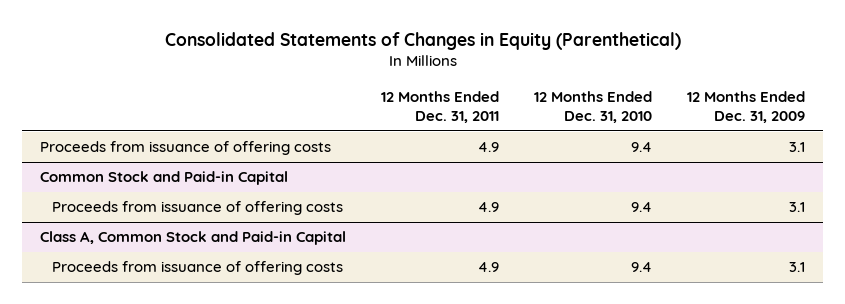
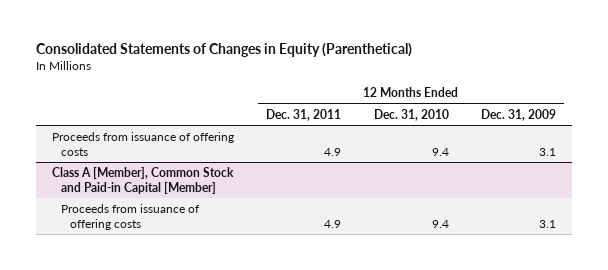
- Common Stock and Paid-in Capital
- Proceeds from issuance of offering costs | 4.9 | 9.4 | 3.1
- Class A, Common Stock and Paid-in Capital
+ Class A [Member], Common Stock and Paid-in Capital [Member]

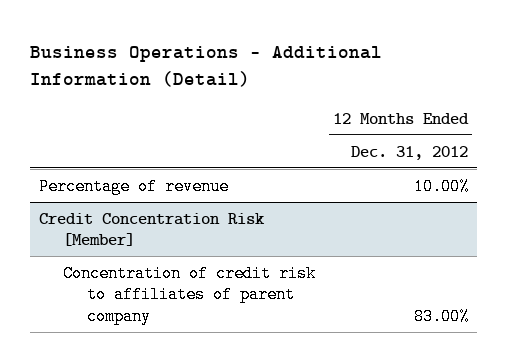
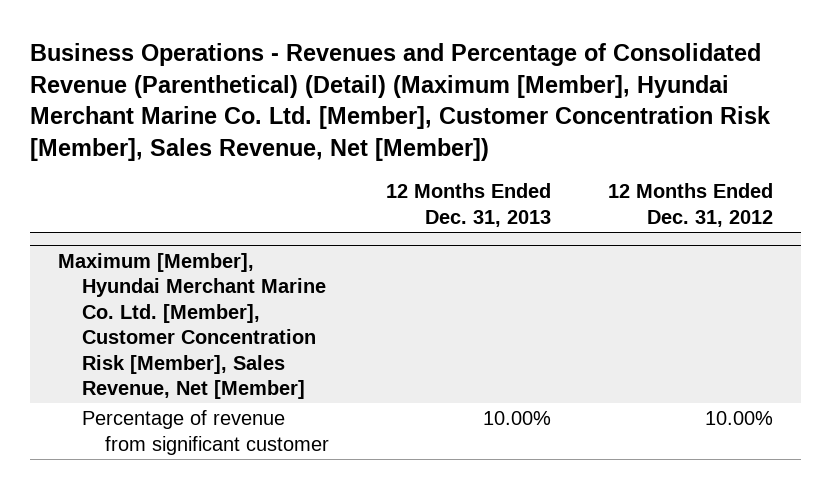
- Business Operations - Additional Information (Detail)
+ Business Operations - Revenues and Percentage of Consolidated Revenue (Parenthetical) (Detail) (Maximum [Member], Hyundai Merchant Marine Co. Ltd. [Member], Customer Concentration Risk [Member], Sales Revenue, Net [Member])
- | 12 Months Ended Dec. 31, 2012
+ | 12 Months Ended Dec. 31, 2013 | 12 Months Ended Dec. 31, 2012
- Percentage of revenue | 10.00%
- Credit Concentration Risk [Member]
- Concentration of credit risk to affiliates of parent company | 83.00%
+ Maximum [Member], Hyundai Merchant Marine Co. Ltd. [Member], Customer Concentration Risk [Member], Sales Revenue, Net [Member]
+ Percentage of revenue from significant customer | 10.00% | 10.00%

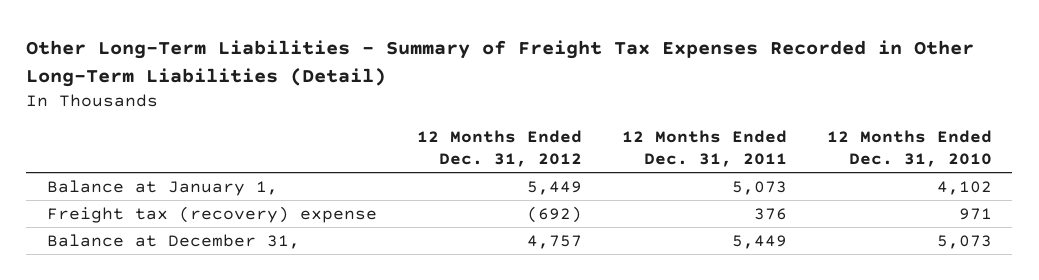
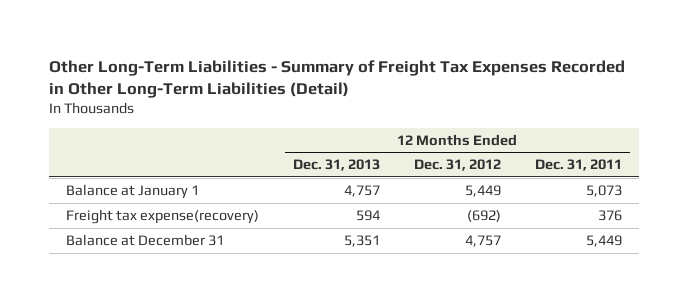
- | 12 Months Ended Dec. 31, 2012 | 12 Months Ended Dec. 31, 2011 | 12 Months Ended Dec. 31, 2010
+ | 12 Months Ended Dec. 31, 2013 | 12 Months Ended Dec. 31, 2012 | 12 Months Ended Dec. 31, 2011
- Balance at January 1, | 5,449 | 5,073 | 4,102
- Freight tax (recovery) expense | (692) | 376 | 971
- Balance at December 31, | 4,757 | 5,449 | 5,073
+ Balance at January 1 | 4,757 | 5,449 | 5,073
+ Freight tax expense(recovery) | 594 | (692) | 376
+ Balance at December 31 | 5,351 | 4,757 | 5,449

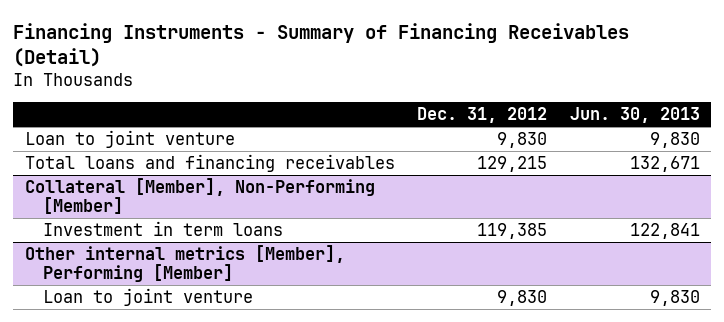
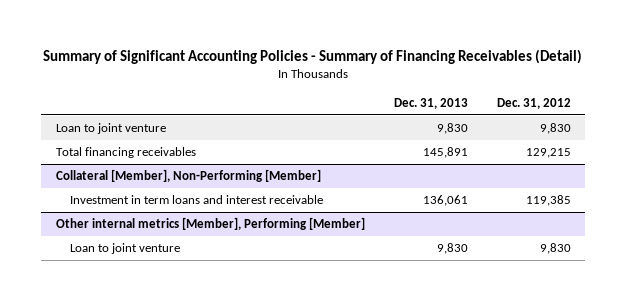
- Financing Instruments - Summary of Financing Receivables (Detail)
+ Summary of Significant Accounting Policies - Summary of Financing Receivables (Detail)
- | Dec. 31, 2012 | Jun. 30, 2013
+ | Dec. 31, 2013 | Dec. 31, 2012
- Total loans and financing receivables | 129,215 | 132,671
+ Total financing receivables | 145,891 | 129,215
@ Collateral [Member], Non-Performing [Member]
- Investment in term loans | 119,385 | 122,841
+ Investment in term loans and interest receivable | 136,061 | 119,385

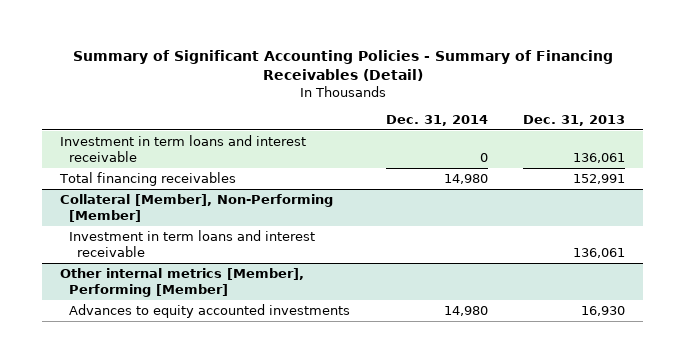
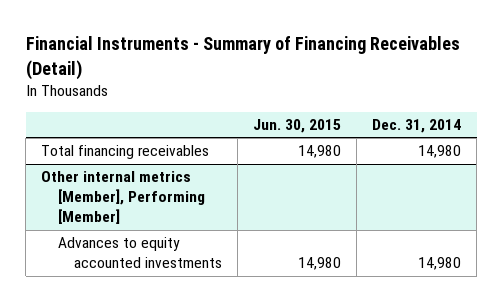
- Summary of Significant Accounting Policies - Summary of Financing Receivables (Detail)
+ Financial Instruments - Summary of Financing Receivables (Detail)
- | Dec. 31, 2014 | Dec. 31, 2013
+ | Jun. 30, 2015 | Dec. 31, 2014
- Investment in term loans and interest receivable | 0 | 136,061
- Collateral [Member], Non-Performing [Member]
- Investment in term loans and interest receivable | | 136,061

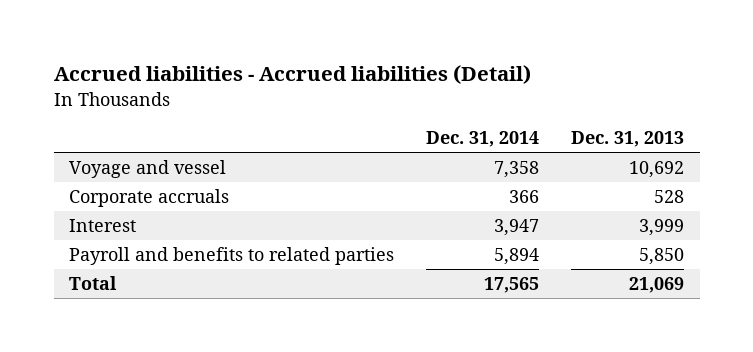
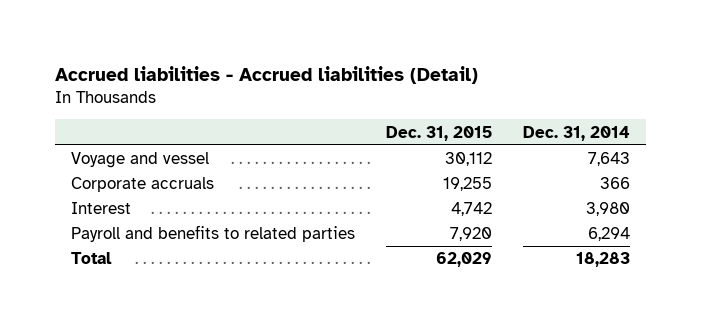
- | Dec. 31, 2014 | Dec. 31, 2013
+ | Dec. 31, 2015 | Dec. 31, 2014
- Voyage and vessel | 7,358 | 10,692
+ Voyage and vessel | 30,112 | 7,643
- Interest | 3,947 | 3,999
- Payroll and benefits to related parties | 5,894 | 5,850
- Total | 17,565 | 21,069
+ Interest | 4,742 | 3,980
+ Payroll and benefits to related parties | 7,920 | 6,294
+ Total | 62,029 | 18,283

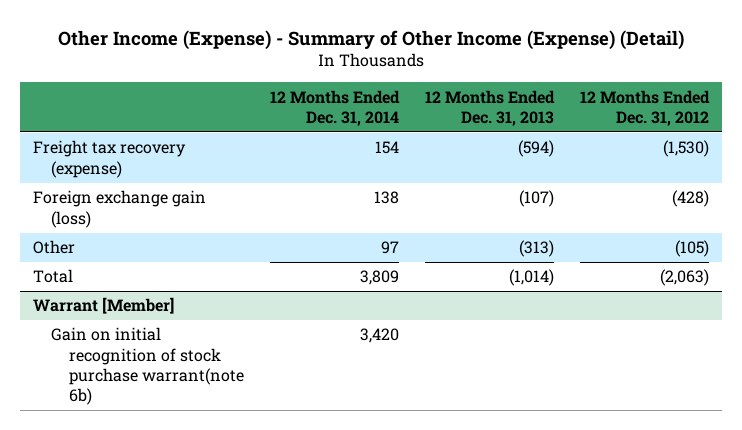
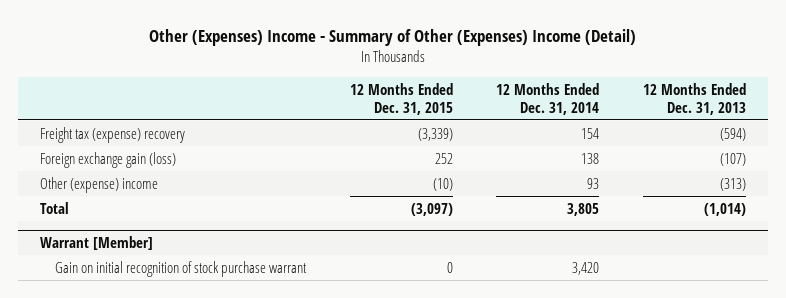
- Other Income (Expense) - Summary of Other Income (Expense) (Detail)
+ Other (Expenses) Income - Summary of Other (Expenses) Income (Detail)
- | 12 Months Ended Dec. 31, 2014 | 12 Months Ended Dec. 31, 2013 | 12 Months Ended Dec. 31, 2012
+ | 12 Months Ended Dec. 31, 2015 | 12 Months Ended Dec. 31, 2014 | 12 Months Ended Dec. 31, 2013
- Freight tax recovery (expense) | 154 | (594) | (1,530)
+ Freight tax (expense) recovery | (3,339) | 154 | (594)
- Other | 97 | (313) | (105)
- Total | 3,809 | (1,014) | (2,063)
+ Other (expense) income | (10) | 93 | (313)
+ Total | (3,097) | 3,805 | (1,014)
@ Warrant [Member]
- Gain on initial recognition of stock purchase warrant(note 6b) | 3,420 | |
+ Gain on initial recognition of stock purchase warrant | 0 | 3,420 |

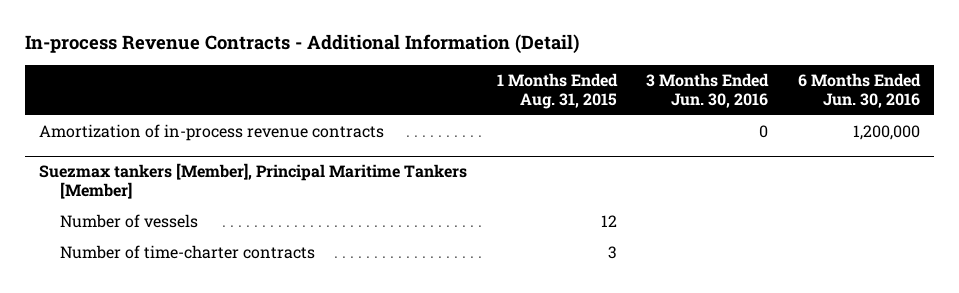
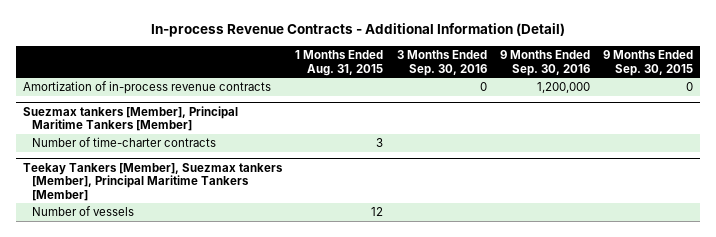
- | 1 Months Ended Aug. 31, 2015 | 3 Months Ended Jun. 30, 2016 | 6 Months Ended Jun. 30, 2016
+ | 1 Months Ended Aug. 31, 2015 | 3 Months Ended Sep. 30, 2016 | 9 Months Ended Sep. 30, 2016 | 9 Months Ended Sep. 30, 2015
@ Suezmax tankers [Member], Principal Maritime Tankers [Member]
- Number of vessels | 12 | |
+ Teekay Tankers [Member], Suezmax tankers [Member], Principal Maritime Tankers [Member]
+ Number of vessels | 12 | | |

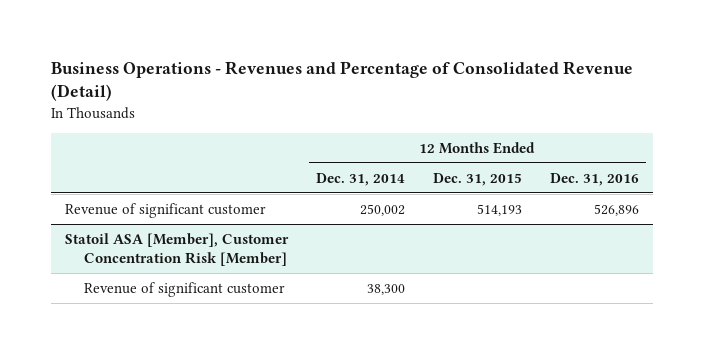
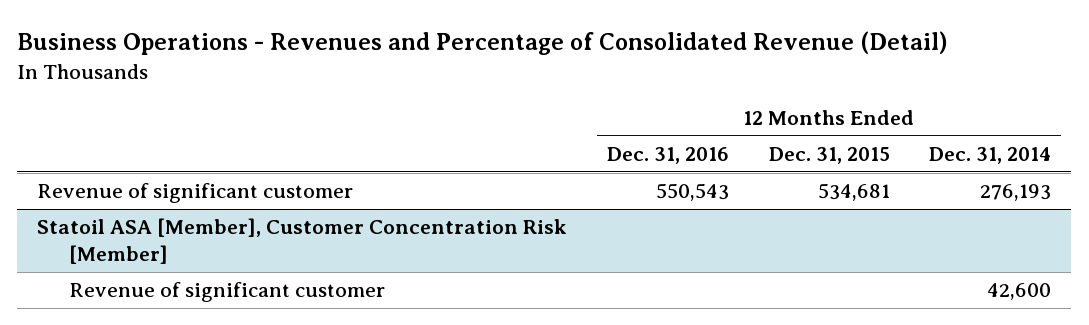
- | 12 Months Ended Dec. 31, 2014 | 12 Months Ended Dec. 31, 2015 | 12 Months Ended Dec. 31, 2016
+ | 12 Months Ended Dec. 31, 2016 | 12 Months Ended Dec. 31, 2015 | 12 Months Ended Dec. 31, 2014
- Revenue of significant customer | 250,002 | 514,193 | 526,896
+ Revenue of significant customer | 550,543 | 534,681 | 276,193
@ Statoil ASA [Member], Customer Concentration Risk [Member]
- Revenue of significant customer | 38,300 | |
+ Revenue of significant customer | | | 42,600

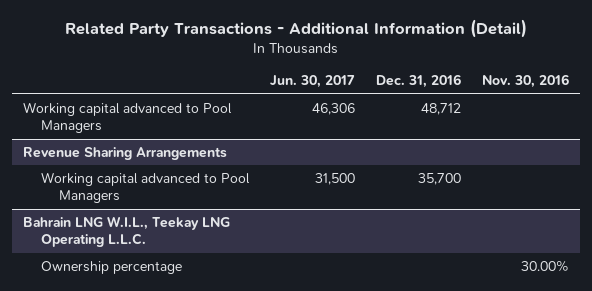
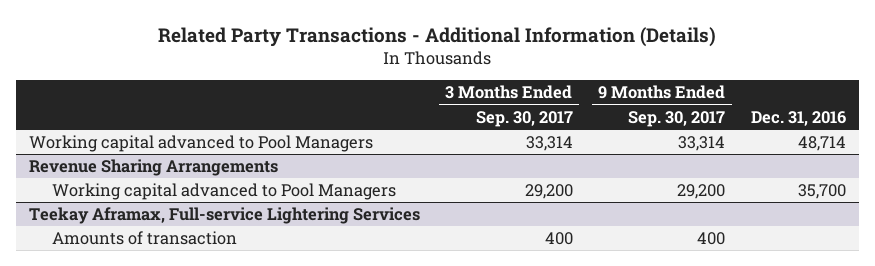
- Related Party Transactions - Additional Information (Detail)
+ Related Party Transactions - Additional Information (Details)
- | Jun. 30, 2017 | Dec. 31, 2016 | Nov. 30, 2016
+ | 3 Months Ended Sep. 30, 2017 | 9 Months Ended Sep. 30, 2017 | Dec. 31, 2016
- Working capital advanced to Pool Managers | 46,306 | 48,712 |
+ Working capital advanced to Pool Managers | 33,314 | 33,314 | 48,714
- Bahrain LNG W.I.L., Teekay LNG Operating L.L.C.
- Ownership percentage | | | 30.00%
+ Teekay Aframax, Full-service Lightering Services
+ Amounts of transaction | 400 | 400 |

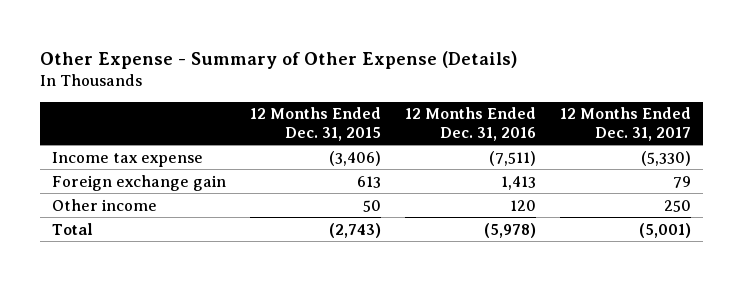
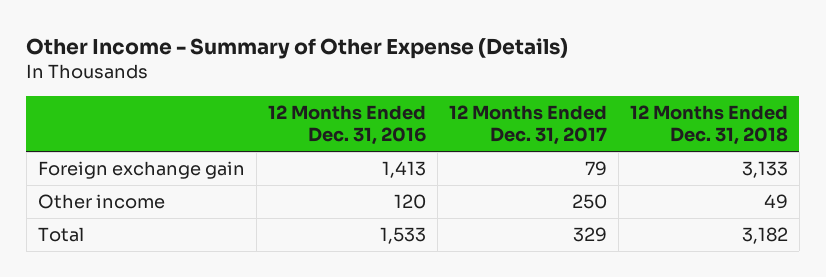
- Other Expense - Summary of Other Expense (Details)
+ Other Income - Summary of Other Expense (Details)
- | 12 Months Ended Dec. 31, 2015 | 12 Months Ended Dec. 31, 2016 | 12 Months Ended Dec. 31, 2017
+ | 12 Months Ended Dec. 31, 2016 | 12 Months Ended Dec. 31, 2017 | 12 Months Ended Dec. 31, 2018
- Income tax expense | (3,406) | (7,511) | (5,330)
- Total | (2,743) | (5,978) | (5,001)
+ Total | 1,533 | 329 | 3,182

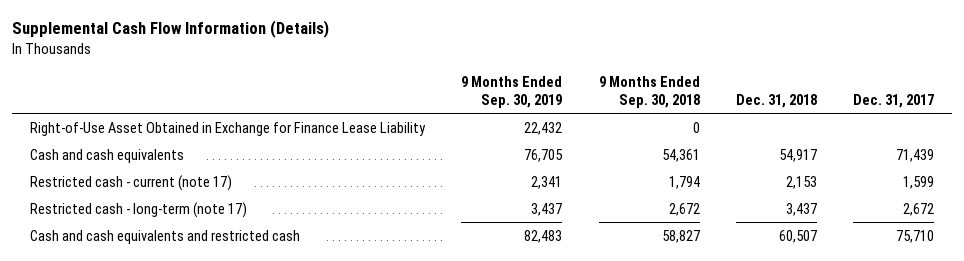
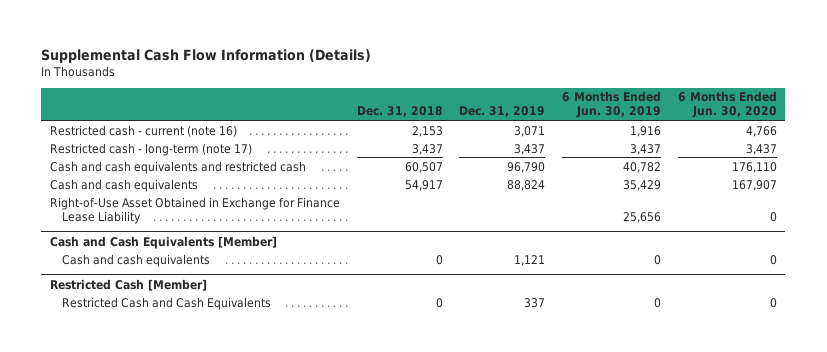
- | 9 Months Ended Sep. 30, 2019 | 9 Months Ended Sep. 30, 2018 | Dec. 31, 2018 | Dec. 31, 2017
+ | Dec. 31, 2018 | Dec. 31, 2019 | 6 Months Ended Jun. 30, 2019 | 6 Months Ended Jun. 30, 2020
- Restricted cash - current (note 17) | 2,341 | 1,794 | 2,153 | 1,599
+ Restricted cash - current (note 16) | 2,153 | 3,071 | 1,916 | 4,766
moved down: Cash and cash equivalents | 54,917 | 88,824 | 35,429 | 167,907
moved down: Right-of-Use Asset Obtained in Exchange for Finance Lease Liability | | | 25,656 | 0
+ Cash and Cash Equivalents [Member]
+ Cash and cash equivalents | 0 | 1,121 | 0 | 0
+ Restricted Cash [Member]
+ Restricted Cash and Cash Equivalents | 0 | 337 | 0 | 0

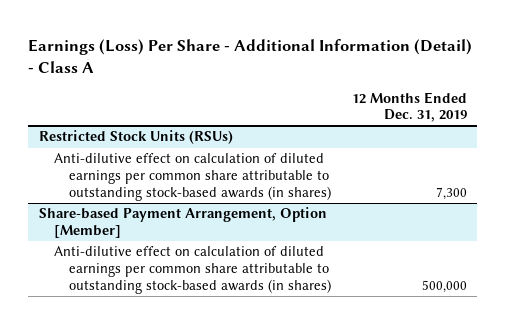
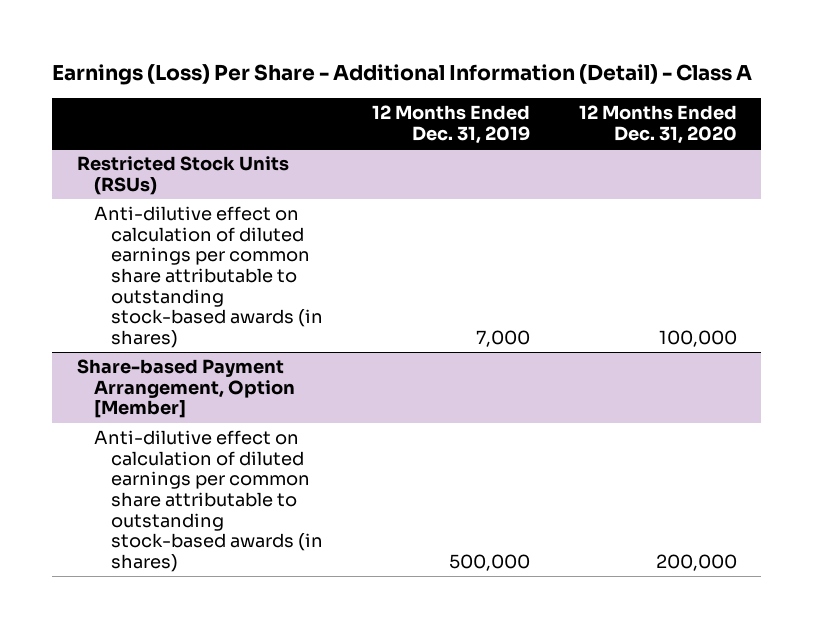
- | 12 Months Ended Dec. 31, 2019
+ | 12 Months Ended Dec. 31, 2019 | 12 Months Ended Dec. 31, 2020
@ Restricted Stock Units (RSUs)
- Anti-dilutive effect on calculation of diluted earnings per common share attributable to outstanding stock-based awards (in shares) | 7,300
+ Anti-dilutive effect on calculation of diluted earnings per common share attributable to outstanding stock-based awards (in shares) | 7,000 | 100,000

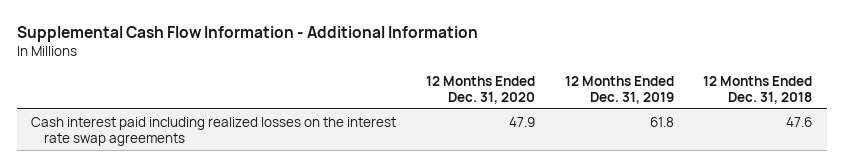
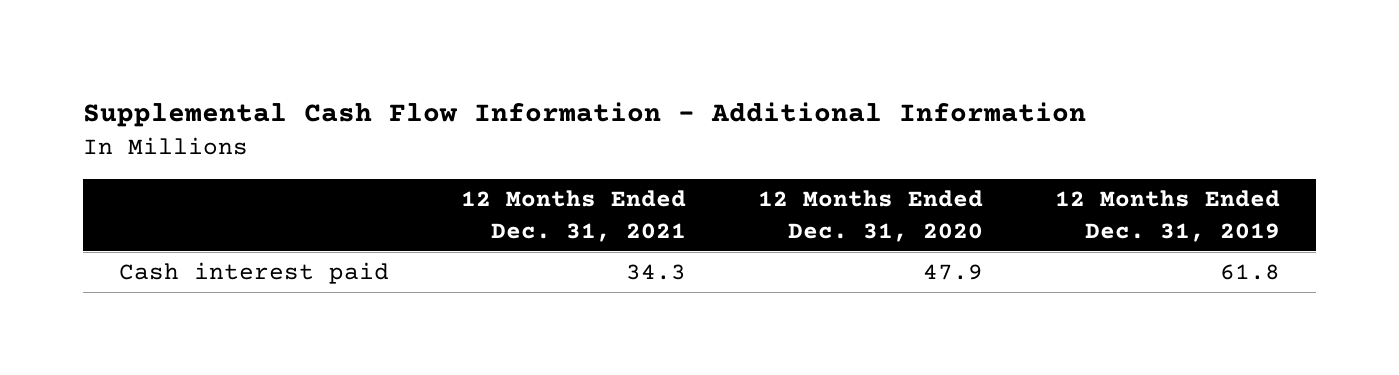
- | 12 Months Ended Dec. 31, 2020 | 12 Months Ended Dec. 31, 2019 | 12 Months Ended Dec. 31, 2018
+ | 12 Months Ended Dec. 31, 2021 | 12 Months Ended Dec. 31, 2020 | 12 Months Ended Dec. 31, 2019
- Cash interest paid including realized losses on the interest rate swap agreements | 47.9 | 61.8 | 47.6
+ Cash interest paid | 34.3 | 47.9 | 61.8

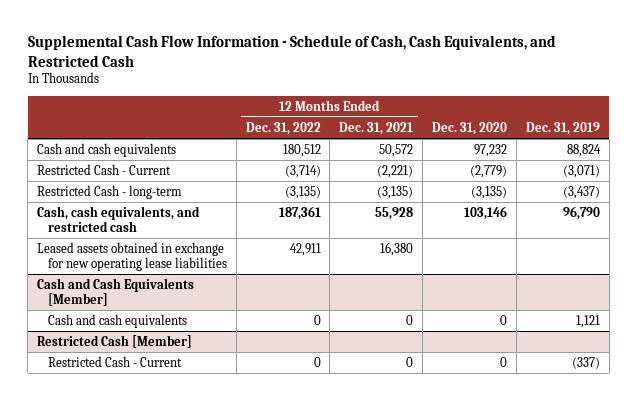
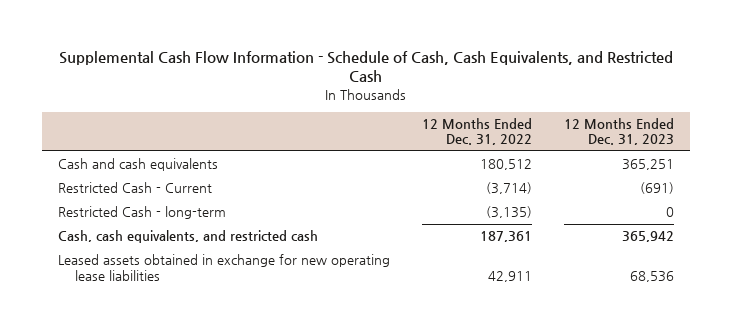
- | 12 Months Ended Dec. 31, 2022 | 12 Months Ended Dec. 31, 2021 | Dec. 31, 2020 | Dec. 31, 2019
+ | 12 Months Ended Dec. 31, 2022 | 12 Months Ended Dec. 31, 2023
- Cash and Cash Equivalents [Member]
- Cash and cash equivalents | 0 | 0 | 0 | 1,121
- Restricted Cash [Member]
- Restricted Cash - Current | 0 | 0 | 0 | (337)

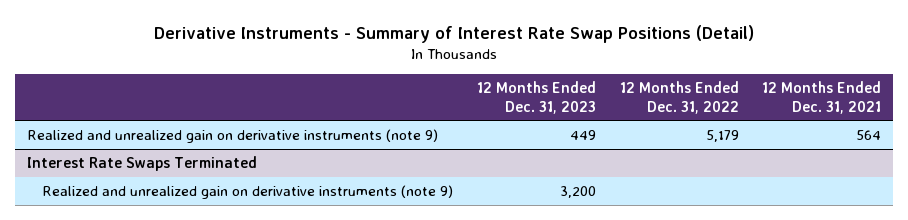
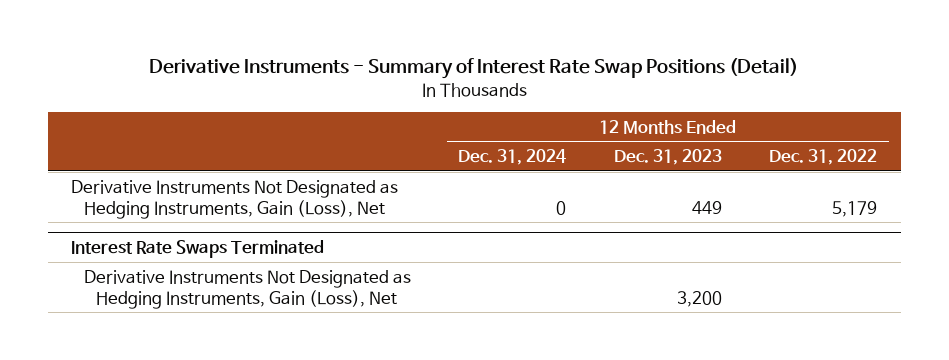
- | 12 Months Ended Dec. 31, 2023 | 12 Months Ended Dec. 31, 2022 | 12 Months Ended Dec. 31, 2021
+ | 12 Months Ended Dec. 31, 2024 | 12 Months Ended Dec. 31, 2023 | 12 Months Ended Dec. 31, 2022
- Realized and unrealized gain on derivative instruments (note 9) | 449 | 5,179 | 564
+ Derivative Instruments Not Designated as Hedging Instruments, Gain (Loss), Net | 0 | 449 | 5,179
@ Interest Rate Swaps Terminated
- Realized and unrealized gain on derivative instruments (note 9) | 3,200 | |
+ Derivative Instruments Not Designated as Hedging Instruments, Gain (Loss), Net | | 3,200 |

